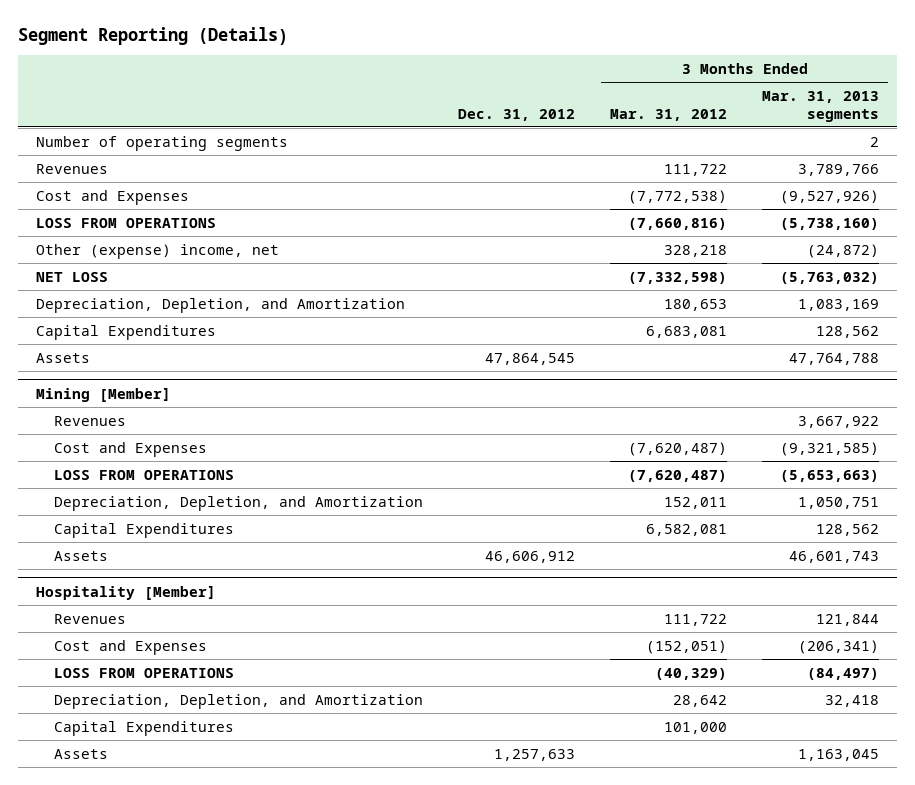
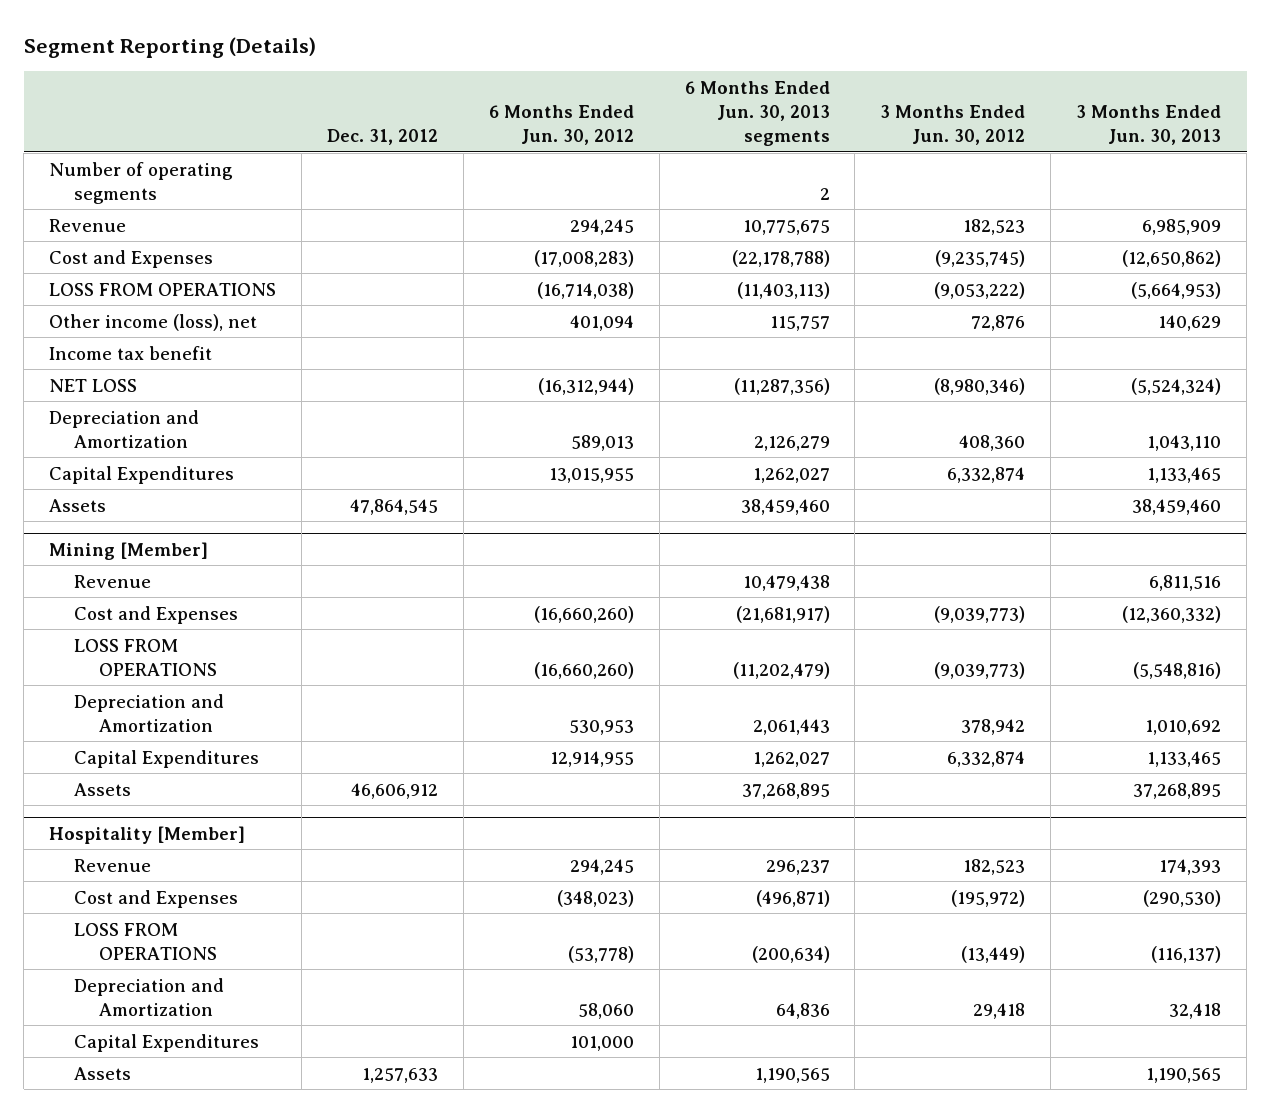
- | Dec. 31, 2012 | 3 Months Ended Mar. 31, 2012 | 3 Months Ended Mar. 31, 2013 segments
+ | Dec. 31, 2012 | 6 Months Ended Jun. 30, 2012 | 6 Months Ended Jun. 30, 2013 segments | 3 Months Ended Jun. 30, 2012 | 3 Months Ended Jun. 30, 2013
- Revenues | | 111,722 | 3,789,766
+ Revenue | | 294,245 | 10,775,675 | 182,523 | 6,985,909
- Other (expense) income, net | | 328,218 | (24,872)
+ Other income (loss), net | | 401,094 | 115,757 | 72,876 | 140,629
+ Income tax benefit
- Depreciation, Depletion, and Amortization | | 180,653 | 1,083,169
+ Depreciation and Amortization | | 589,013 | 2,126,279 | 408,360 | 1,043,110
@ Mining [Member]
- Revenues | | | 3,667,922
+ Revenue | | | 10,479,438 | | 6,811,516
- Depreciation, Depletion, and Amortization | | 152,011 | 1,050,751
+ Depreciation and Amortization | | 530,953 | 2,061,443 | 378,942 | 1,010,692
@ Hospitality [Member]
- Revenues | | 111,722 | 121,844
+ Revenue | | 294,245 | 296,237 | 182,523 | 174,393
- Depreciation, Depletion, and Amortization | | 28,642 | 32,418
+ Depreciation and Amortization | | 58,060 | 64,836 | 29,418 | 32,418

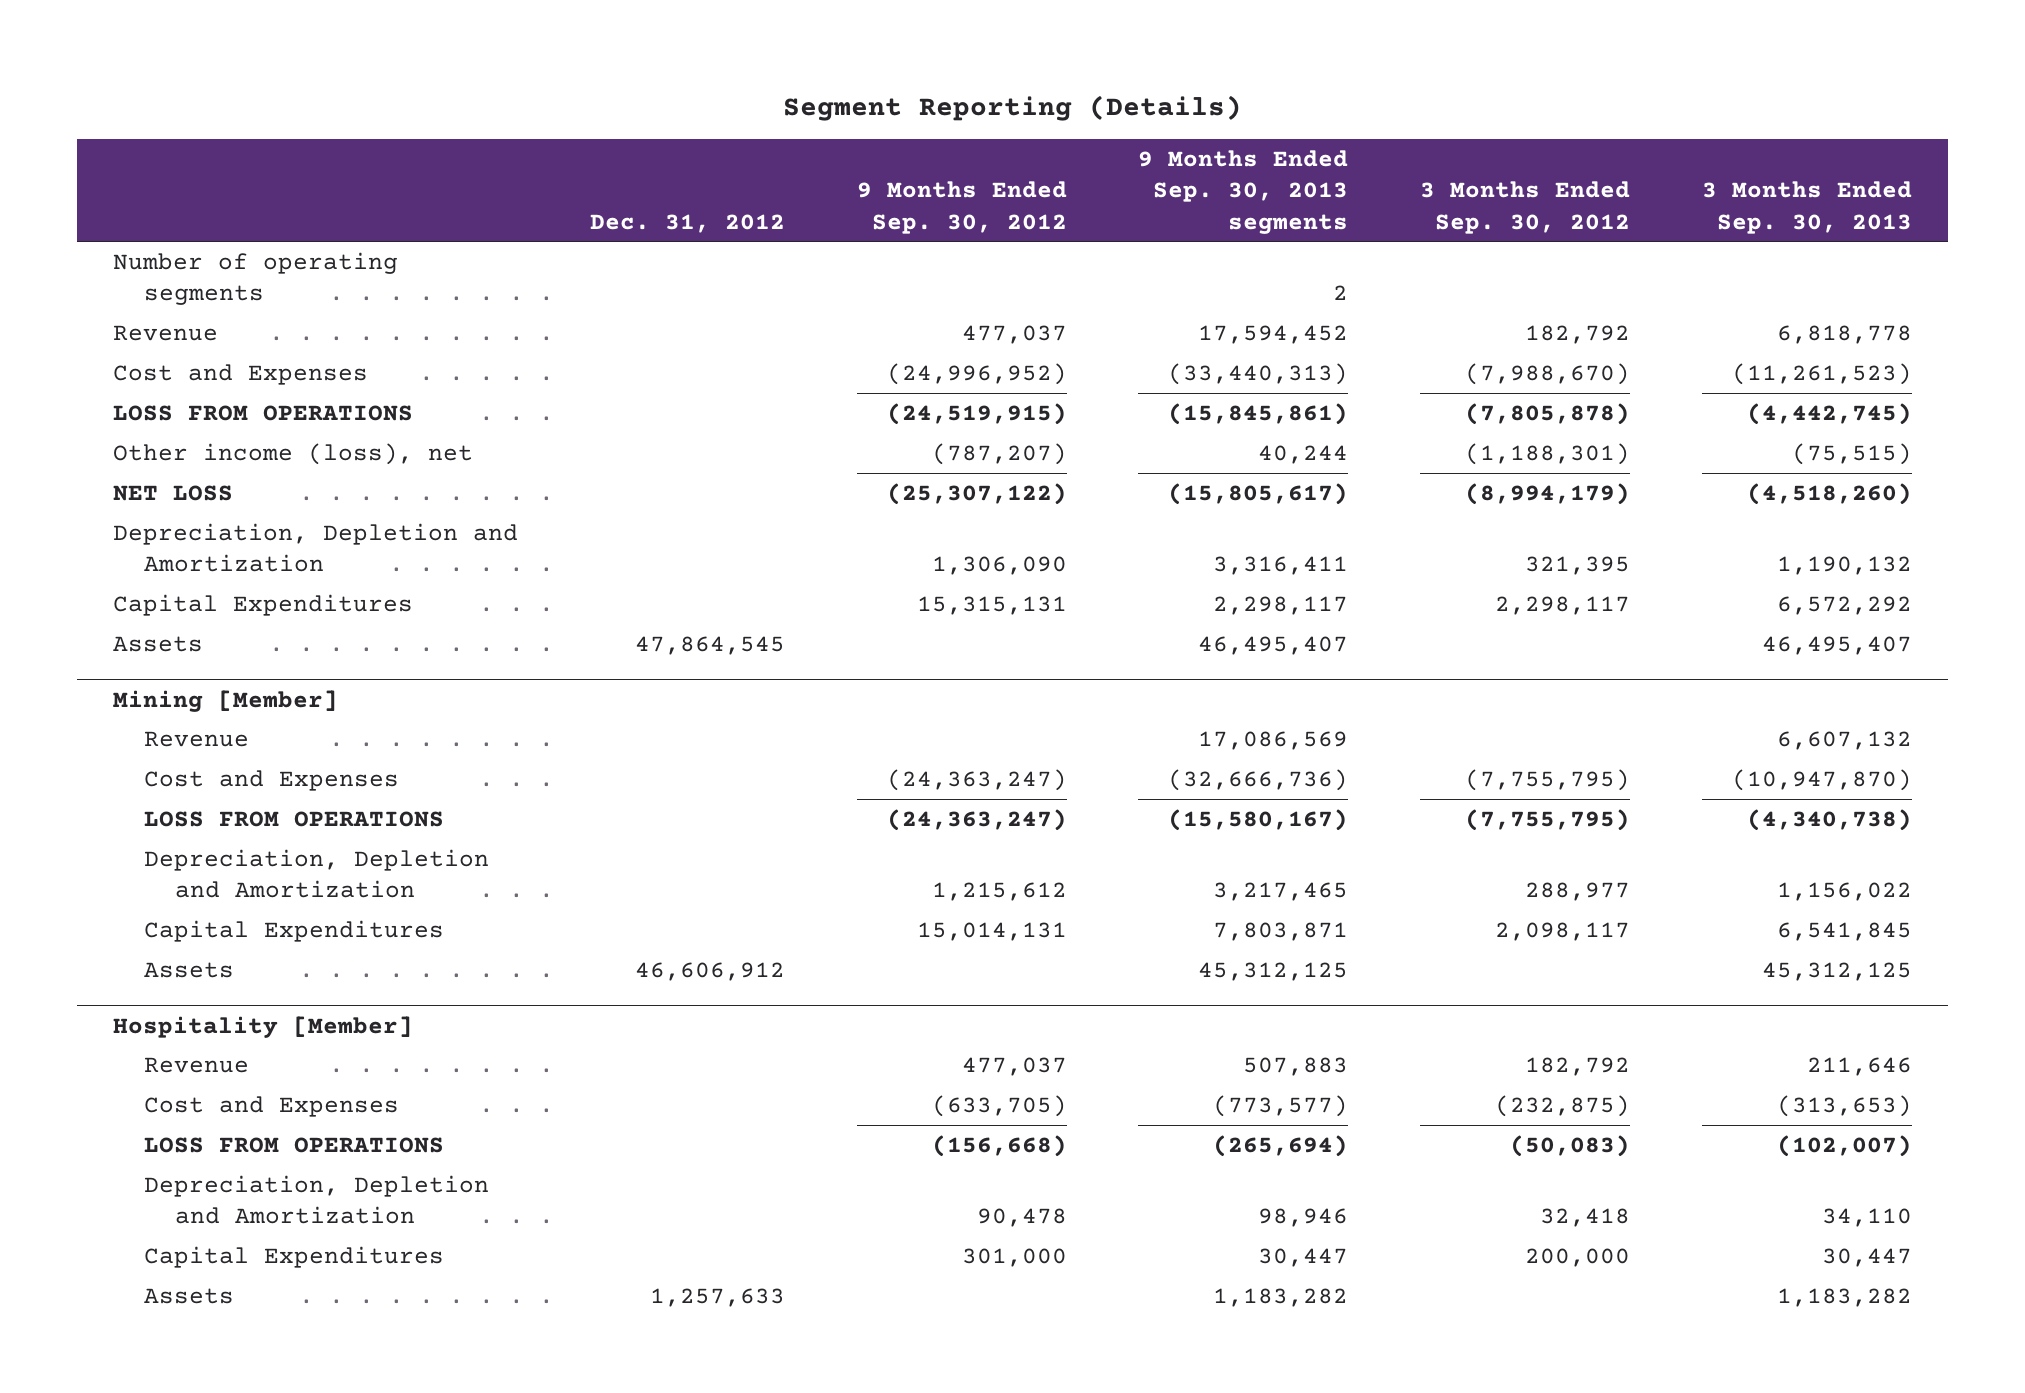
- | Dec. 31, 2012 | 6 Months Ended Jun. 30, 2012 | 6 Months Ended Jun. 30, 2013 segments | 3 Months Ended Jun. 30, 2012 | 3 Months Ended Jun. 30, 2013
+ | Dec. 31, 2012 | 9 Months Ended Sep. 30, 2012 | 9 Months Ended Sep. 30, 2013 segments | 3 Months Ended Sep. 30, 2012 | 3 Months Ended Sep. 30, 2013
- Income tax benefit
- Depreciation and Amortization | | 589,013 | 2,126,279 | 408,360 | 1,043,110
+ Depreciation, Depletion and Amortization | | 1,306,090 | 3,316,411 | 321,395 | 1,190,132
@ Mining [Member]
- Depreciation and Amortization | | 530,953 | 2,061,443 | 378,942 | 1,010,692
+ Depreciation, Depletion and Amortization | | 1,215,612 | 3,217,465 | 288,977 | 1,156,022
@ Hospitality [Member]
- Depreciation and Amortization | | 58,060 | 64,836 | 29,418 | 32,418
+ Depreciation, Depletion and Amortization | | 90,478 | 98,946 | 32,418 | 34,110

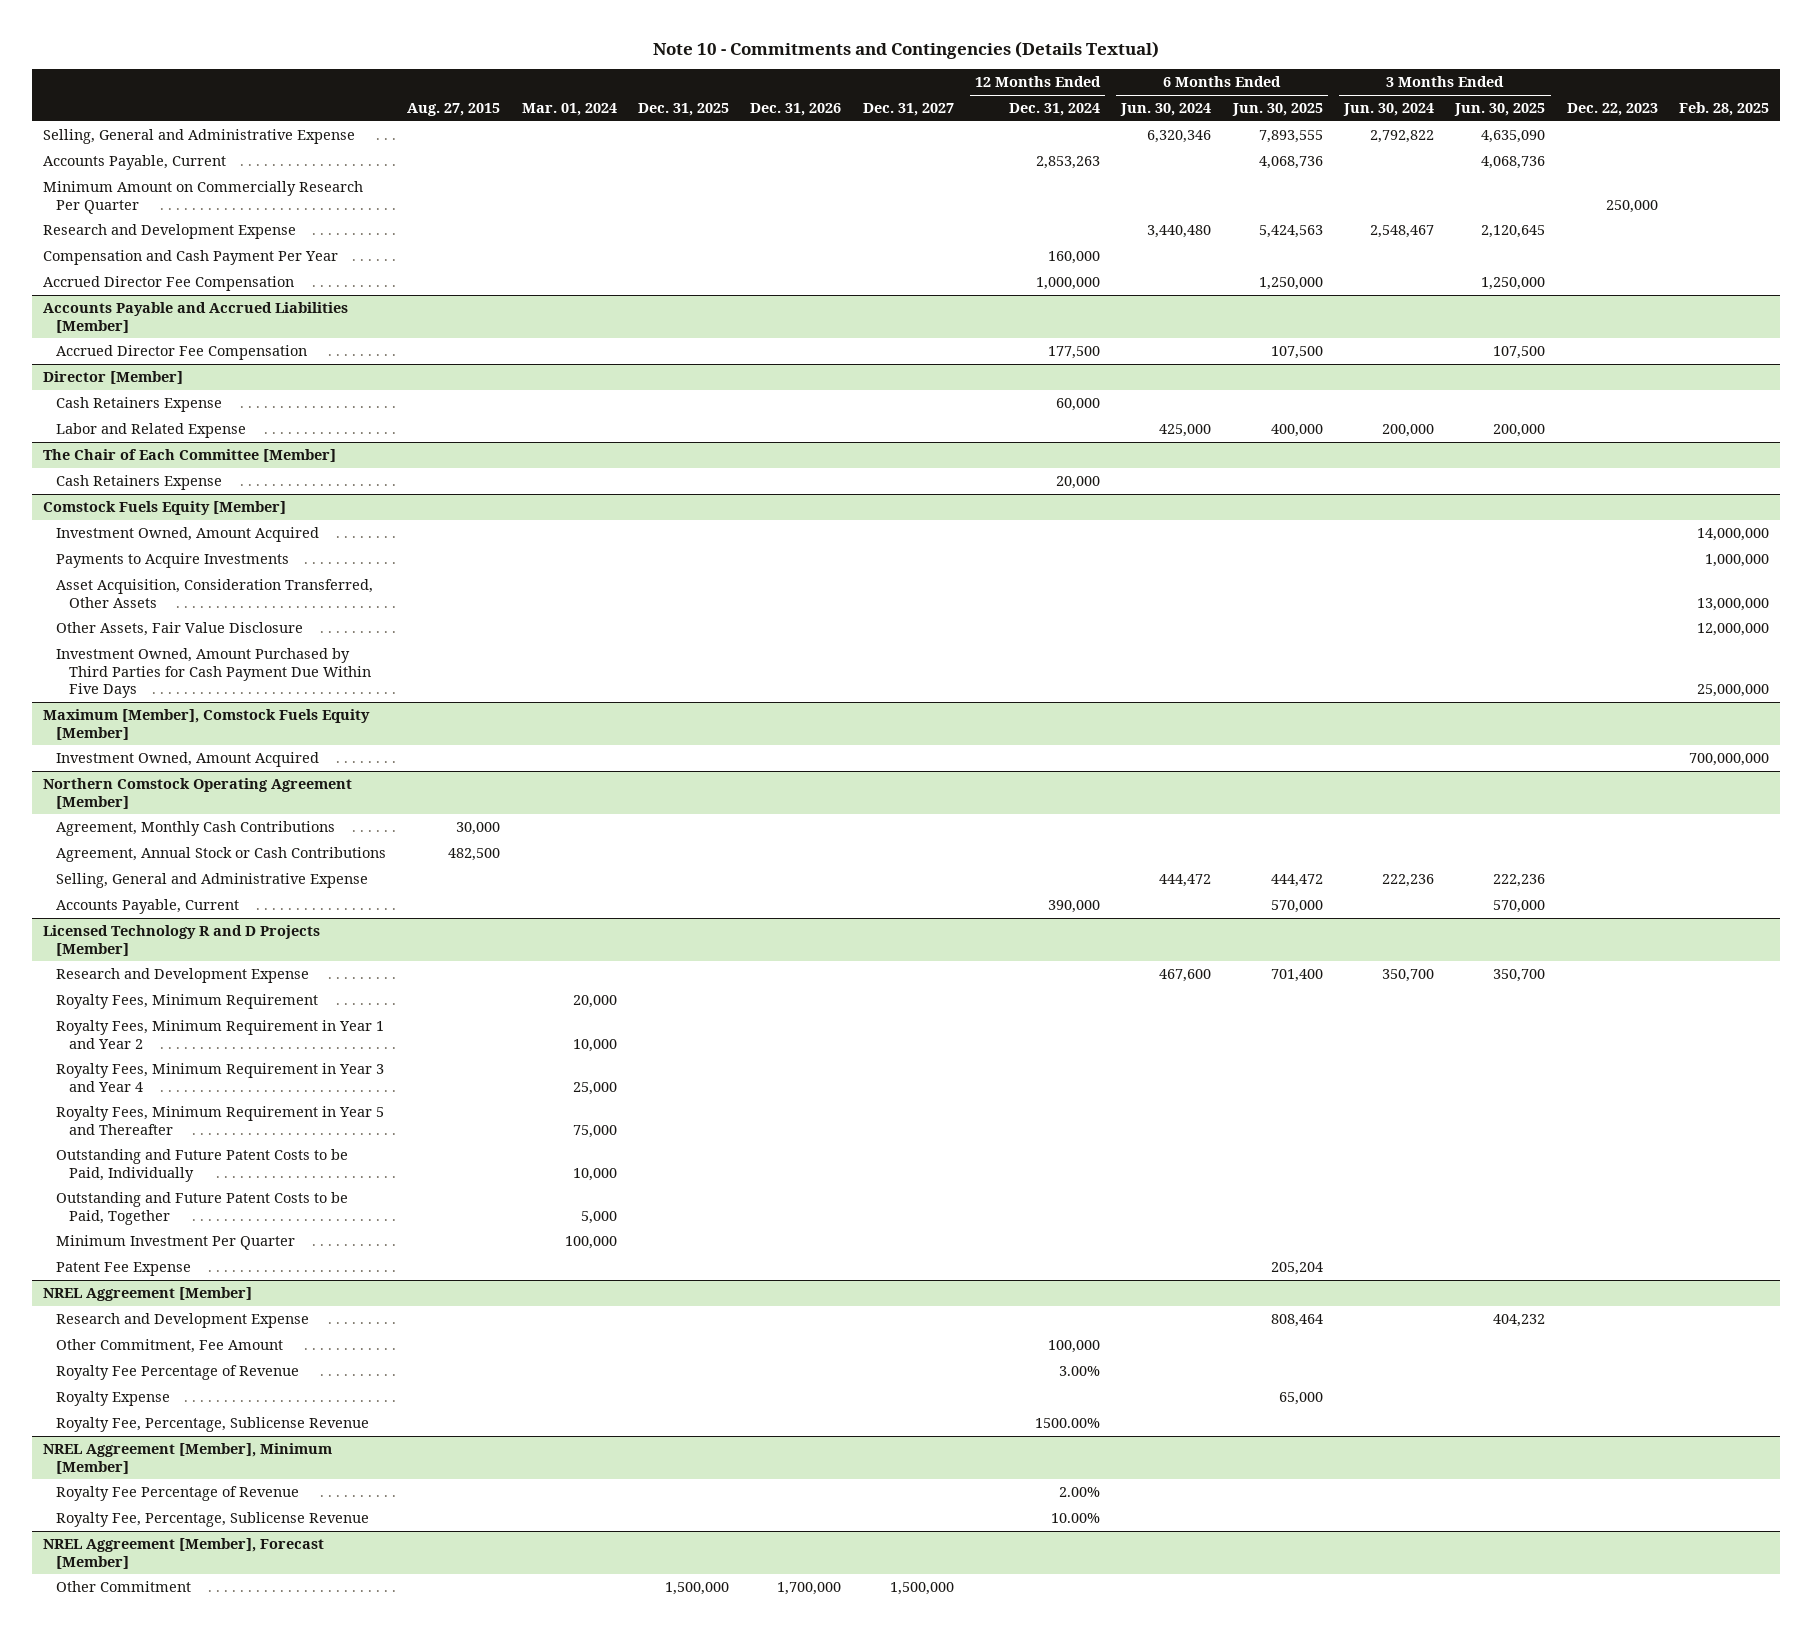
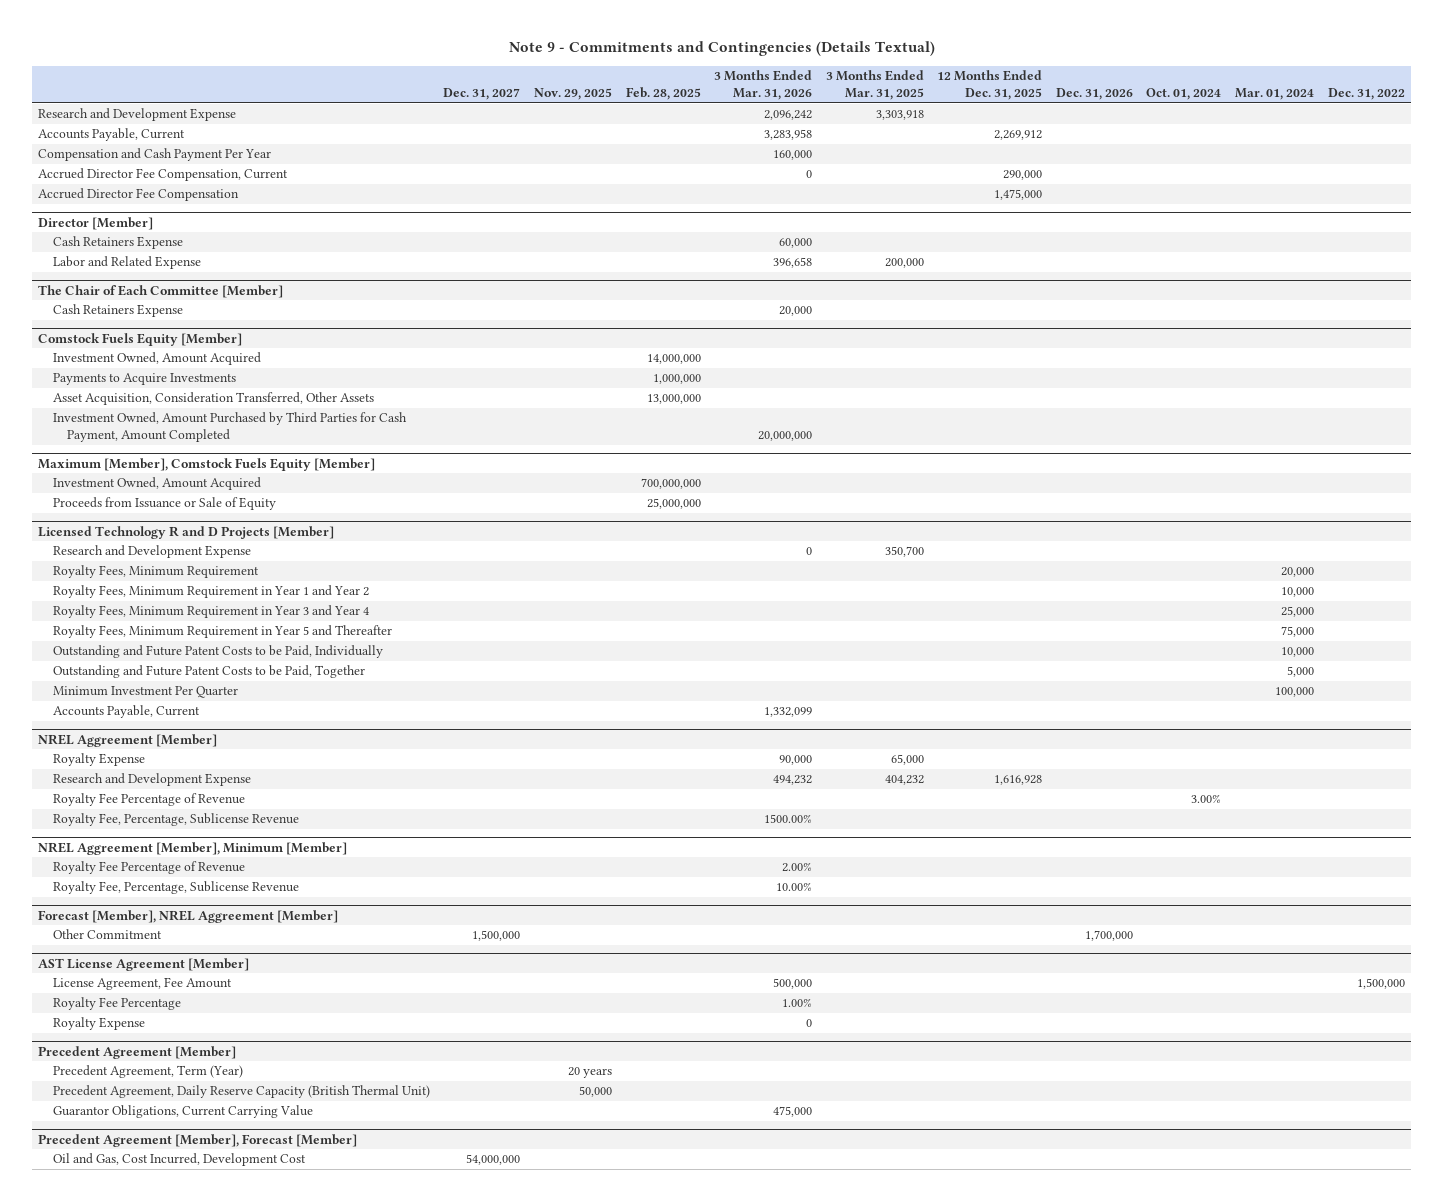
- Note 10 - Commitments and Contingencies (Details Textual)
+ Note 9 - Commitments and Contingencies (Details Textual)
- | Aug. 27, 2015 | Mar. 01, 2024 | Dec. 31, 2025 | Dec. 31, 2026 | Dec. 31, 2027 | 12 Months Ended Dec. 31, 2024 | 6 Months Ended Jun. 30, 2024 | 6 Months Ended Jun. 30, 2025 | 3 Months Ended Jun. 30, 2024 | 3 Months Ended Jun. 30, 2025 | Dec. 22, 2023 | Feb. 28, 2025
+ | Dec. 31, 2027 | Nov. 29, 2025 | Feb. 28, 2025 | 3 Months Ended Mar. 31, 2026 | 3 Months Ended Mar. 31, 2025 | 12 Months Ended Dec. 31, 2025 | Dec. 31, 2026 | Oct. 01, 2024 | Mar. 01, 2024 | Dec. 31, 2022
- Selling, General and Administrative Expense | | | | | | | 6,320,346 | 7,893,555 | 2,792,822 | 4,635,090 | |
- Minimum Amount on Commercially Research Per Quarter | | | | | | | | | | | 250,000 |
moved down: Accounts Payable, Current | | | | 3,283,958 | | 2,269,912 | | | |
+ Accrued Director Fee Compensation, Current | | | | 0 | | 290,000 | | | |
- Accounts Payable and Accrued Liabilities [Member]
- Accrued Director Fee Compensation | | | | | | 177,500 | | 107,500 | | 107,500 | |
@ Comstock Fuels Equity [Member]
- Other Assets, Fair Value Disclosure | | | | | | | | | | | | 12,000,000
- Investment Owned, Amount Purchased by Third Parties for Cash Payment Due Within Five Days | | | | | | | | | | | | 25,000,000
+ Investment Owned, Amount Purchased by Third Parties for Cash Payment, Amount Completed | | | | 20,000,000 | | | | | |
- Northern Comstock Operating Agreement [Member]
- Agreement, Monthly Cash Contributions | 30,000 | | | | | | | | | | |
- Agreement, Annual Stock or Cash Contributions | 482,500 | | | | | | | | | | |
- Selling, General and Administrative Expense | | | | | | | 444,472 | 444,472 | 222,236 | 222,236 | |
- Accounts Payable, Current | | | | | | 390,000 | | 570,000 | | 570,000 | |
@ Maximum [Member], Comstock Fuels Equity [Member]
+ Proceeds from Issuance or Sale of Equity | | | 25,000,000 | | | | | | |
@ Licensed Technology R and D Projects [Member]
- Patent Fee Expense | | | | | | | | 205,204 | | | |
+ Accounts Payable, Current | | | | 1,332,099 | | | | | |
@ NREL Aggreement [Member]
moved up: Royalty Expense | | | | 90,000 | 65,000 | | | | |
- Other Commitment, Fee Amount | | | | | | 100,000 | | | | | |
- NREL Aggreement [Member], Forecast [Member]
+ Forecast [Member], NREL Aggreement [Member]
+ AST License Agreement [Member]
+ License Agreement, Fee Amount | | | | 500,000 | | | | | | 1,500,000
+ Royalty Fee Percentage | | | | 1.00% | | | | | |
+ Royalty Expense | | | | 0 | | | | | |
+ Precedent Agreement [Member]
+ Precedent Agreement, Term (Year) | | 20 years | | | | | | | |
+ Precedent Agreement, Daily Reserve Capacity (British Thermal Unit) | | 50,000 | | | | | | | |
+ Guarantor Obligations, Current Carrying Value | | | | 475,000 | | | | | |
+ Precedent Agreement [Member], Forecast [Member]
+ Oil and Gas, Cost Incurred, Development Cost | 54,000,000 | | | | | | | | |

